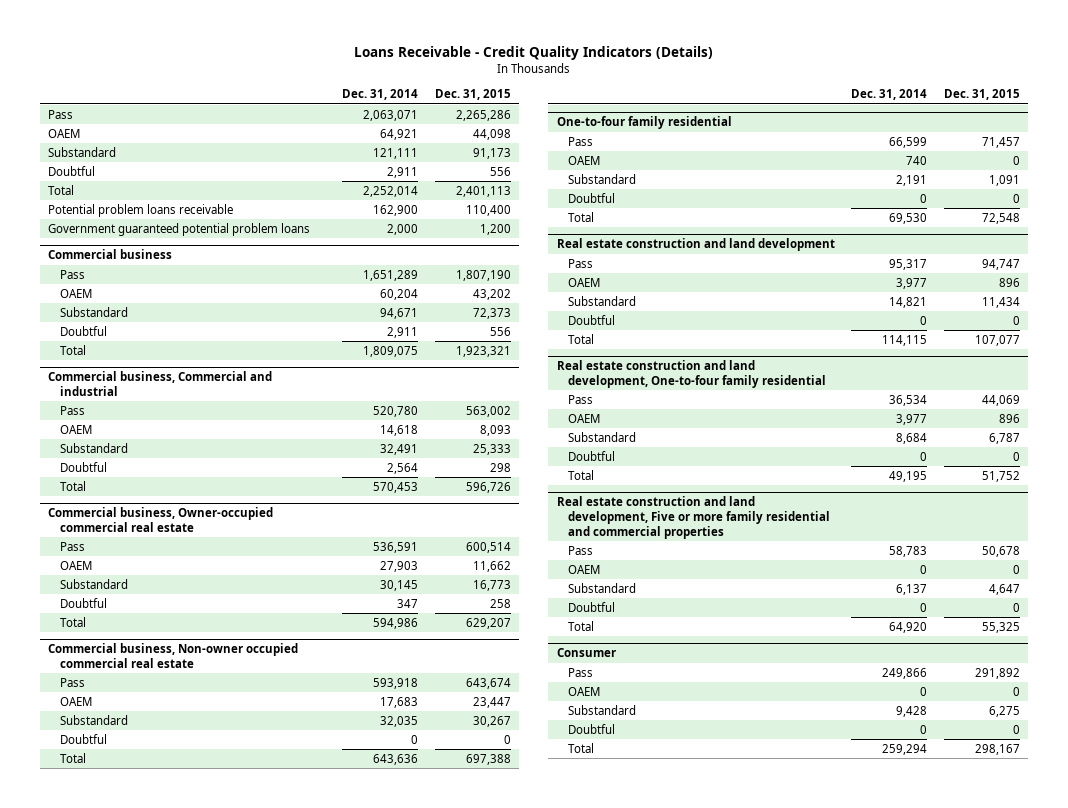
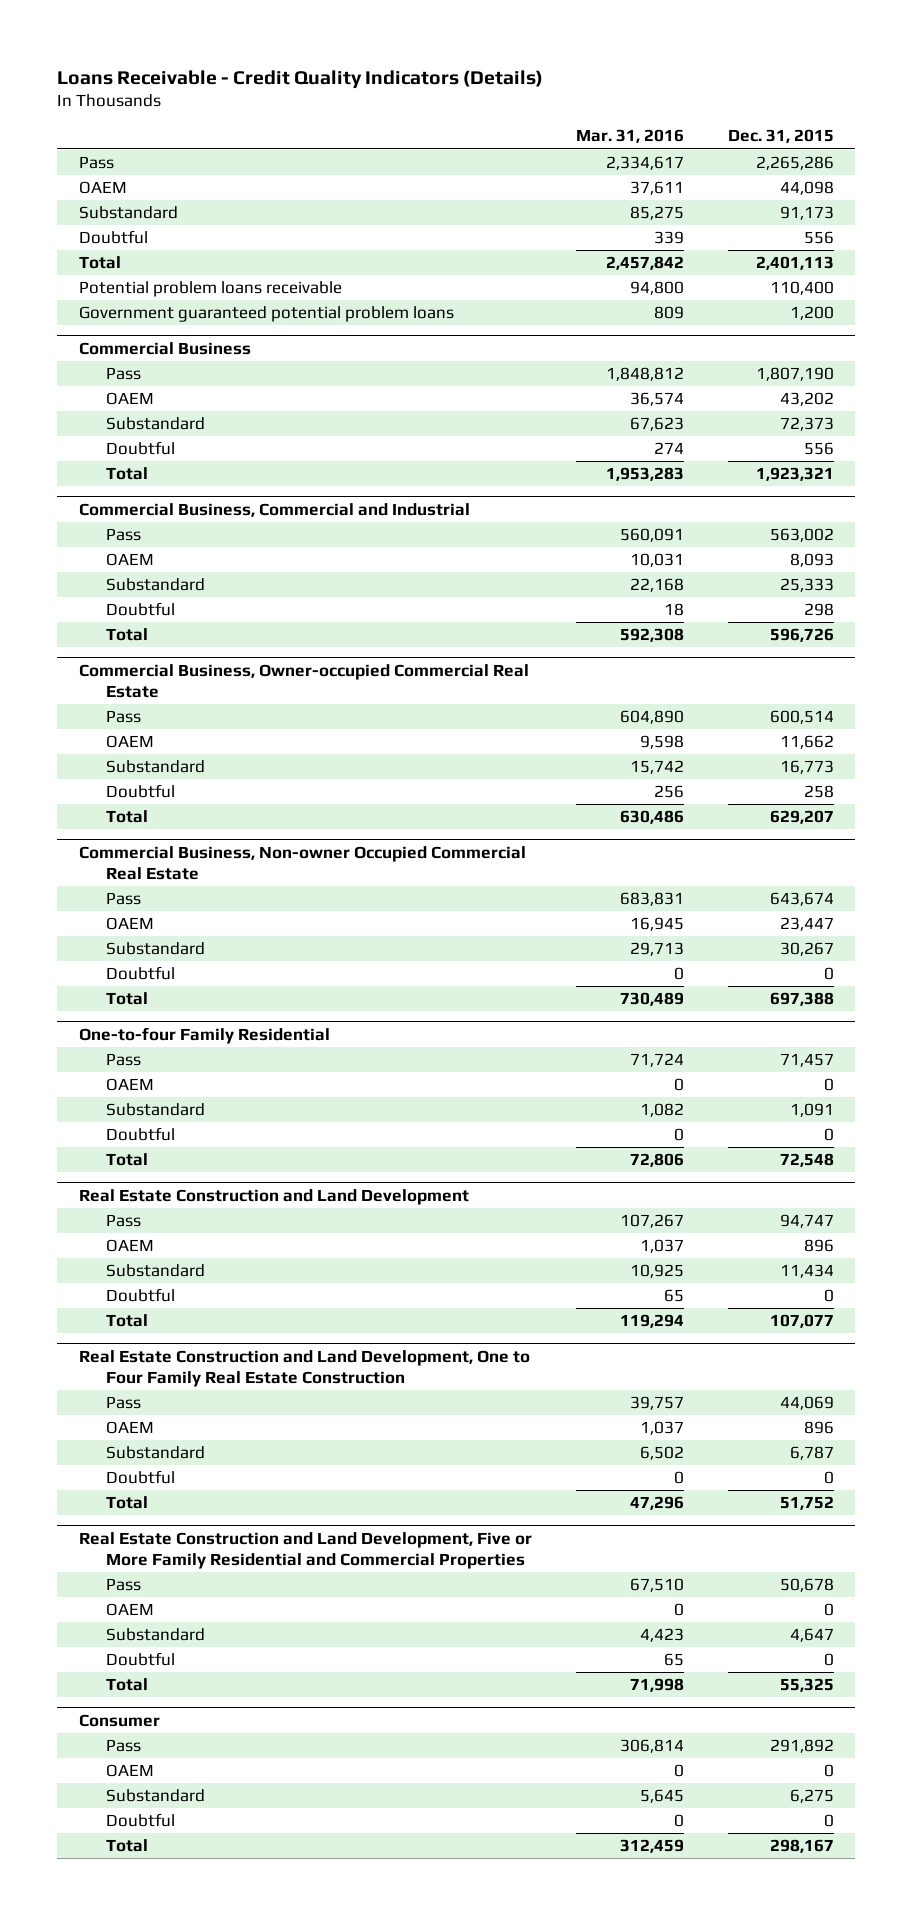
- | Dec. 31, 2014 | Dec. 31, 2015
+ | Mar. 31, 2016 | Dec. 31, 2015
- Commercial business
+ Commercial Business
- Commercial business, Commercial and industrial
+ Commercial Business, Commercial and Industrial
- Commercial business, Owner-occupied commercial real estate
+ Commercial Business, Owner-occupied Commercial Real Estate
- Commercial business, Non-owner occupied commercial real estate
+ Commercial Business, Non-owner Occupied Commercial Real Estate
- One-to-four family residential
+ One-to-four Family Residential
- Real estate construction and land development
+ Real Estate Construction and Land Development
- Real estate construction and land development, One-to-four family residential
+ Real Estate Construction and Land Development, One to Four Family Real Estate Construction
- Real estate construction and land development, Five or more family residential and commercial properties
+ Real Estate Construction and Land Development, Five or More Family Residential and Commercial Properties

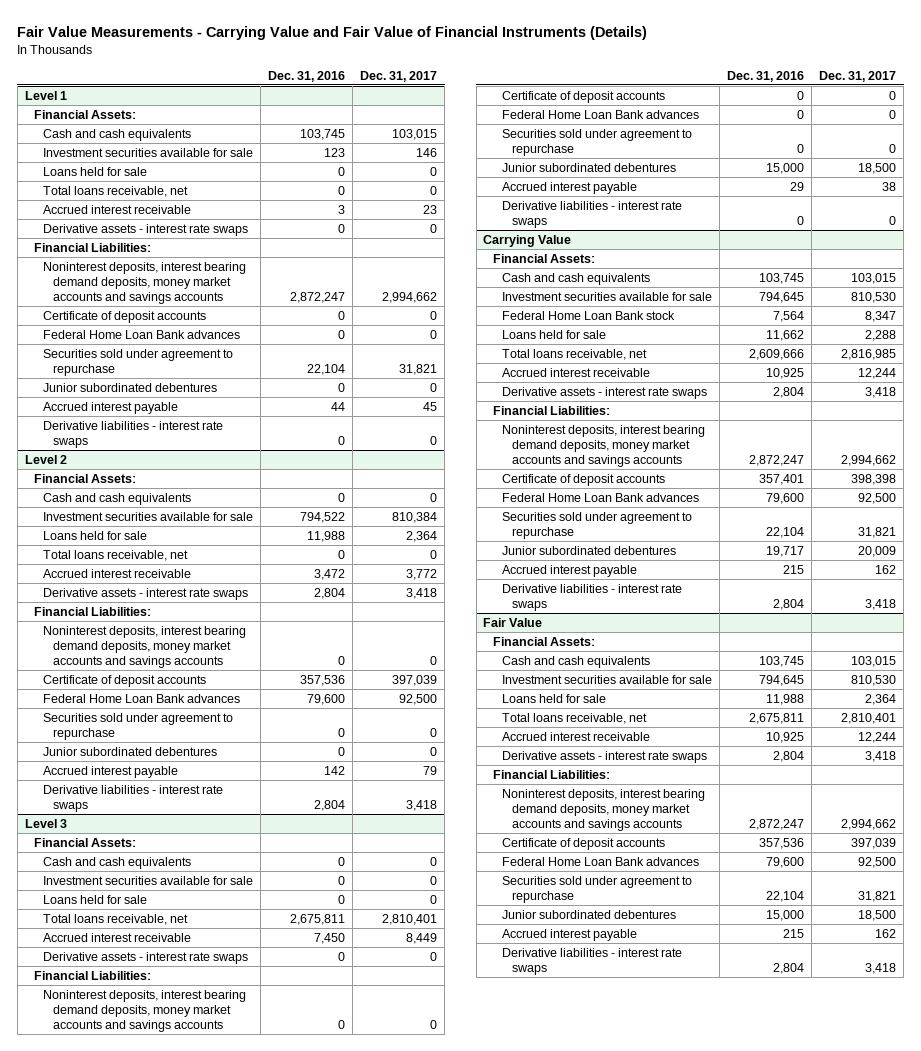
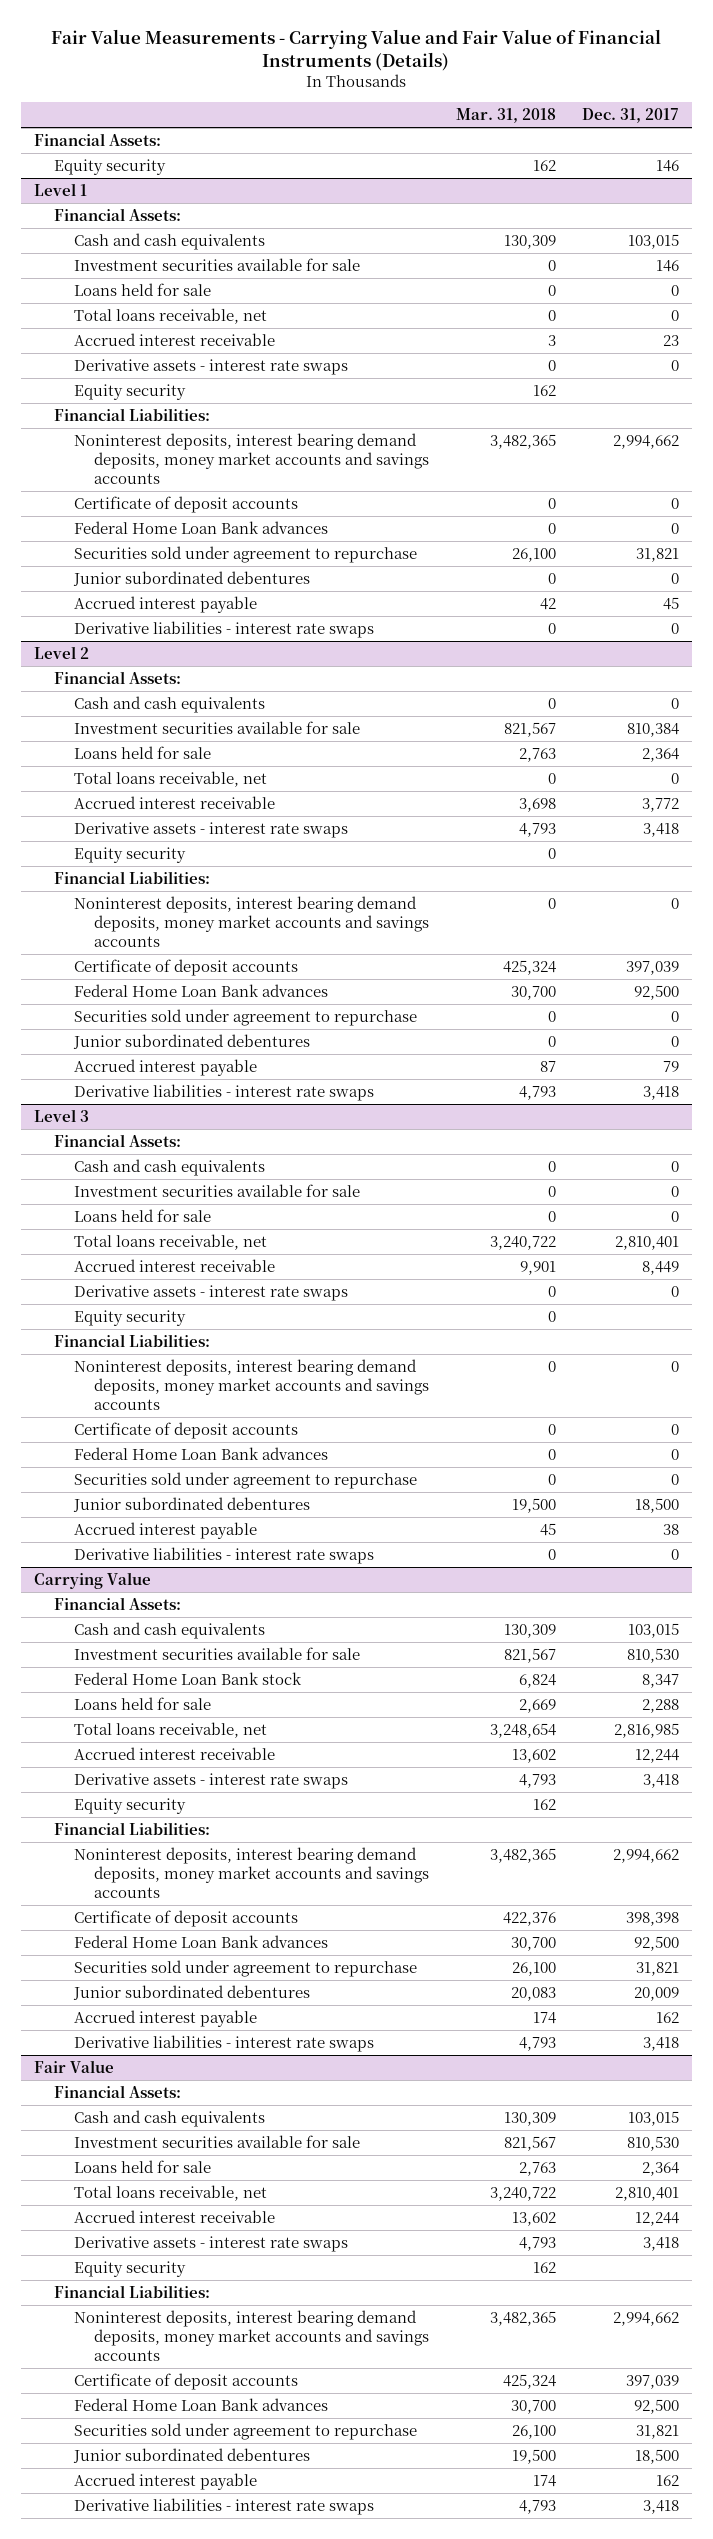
- | Dec. 31, 2016 | Dec. 31, 2017
+ | Mar. 31, 2018 | Dec. 31, 2017
+ Financial Assets:
+ Equity security | 162 | 146
@ Level 1
+ Equity security | 162 |
@ Level 2
+ Equity security | 0 |
@ Level 3
+ Equity security | 0 |
@ Carrying Value
+ Equity security | 162 |
@ Fair Value
+ Equity security | 162 |

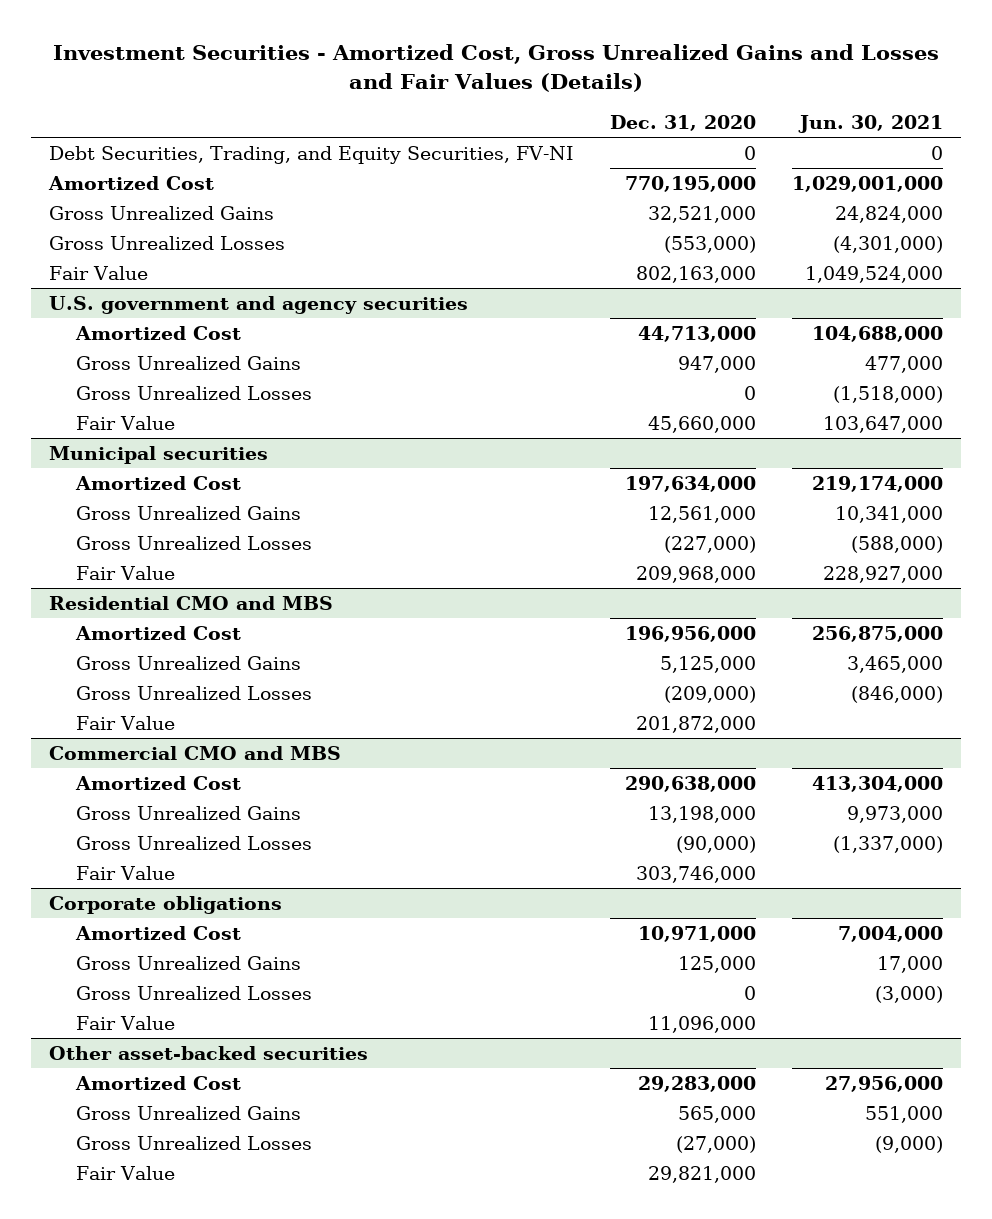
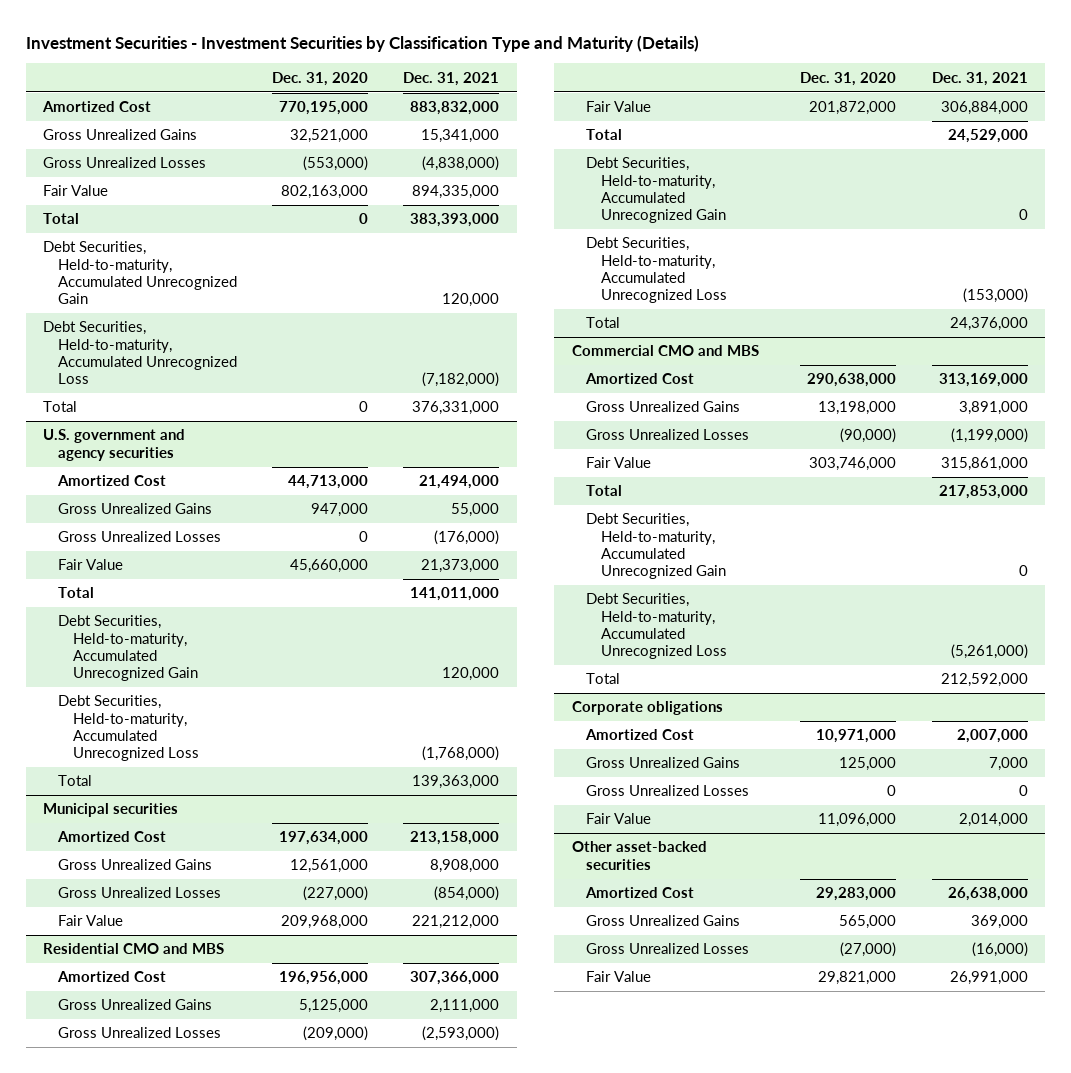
- Investment Securities - Amortized Cost, Gross Unrealized Gains and Losses and Fair Values (Details)
+ Investment Securities - Investment Securities by Classification Type and Maturity (Details)
- | Dec. 31, 2020 | Jun. 30, 2021
+ | Dec. 31, 2020 | Dec. 31, 2021
- Debt Securities, Trading, and Equity Securities, FV-NI | 0 | 0
+ Total | 0 | 383,393,000
+ Debt Securities, Held-to-maturity, Accumulated Unrecognized Gain | | 120,000
+ Debt Securities, Held-to-maturity, Accumulated Unrecognized Loss | | (7,182,000)
+ Total | 0 | 376,331,000
@ U.S. government and agency securities
+ Total | | 141,011,000
+ Debt Securities, Held-to-maturity, Accumulated Unrecognized Gain | | 120,000
+ Debt Securities, Held-to-maturity, Accumulated Unrecognized Loss | | (1,768,000)
+ Total | | 139,363,000
@ Residential CMO and MBS
+ Total | | 24,529,000
+ Debt Securities, Held-to-maturity, Accumulated Unrecognized Gain | | 0
+ Debt Securities, Held-to-maturity, Accumulated Unrecognized Loss | | (153,000)
+ Total | | 24,376,000
@ Commercial CMO and MBS
+ Total | | 217,853,000
+ Debt Securities, Held-to-maturity, Accumulated Unrecognized Gain | | 0
+ Debt Securities, Held-to-maturity, Accumulated Unrecognized Loss | | (5,261,000)
+ Total | | 212,592,000

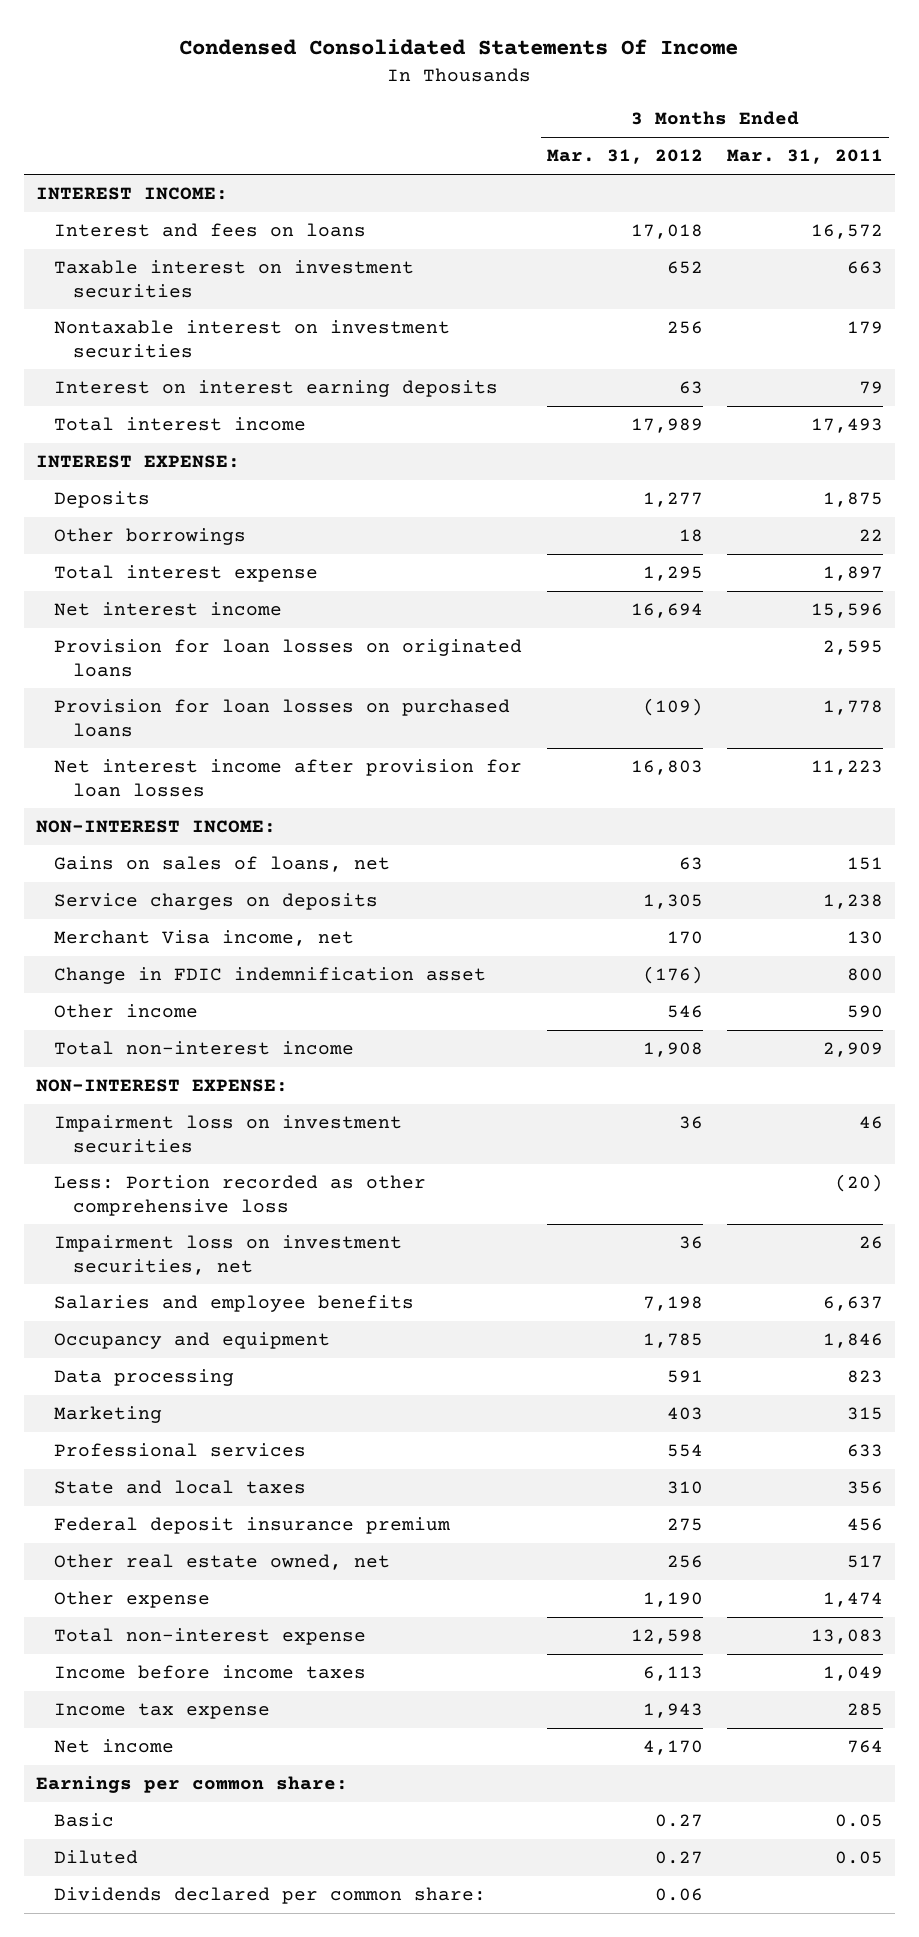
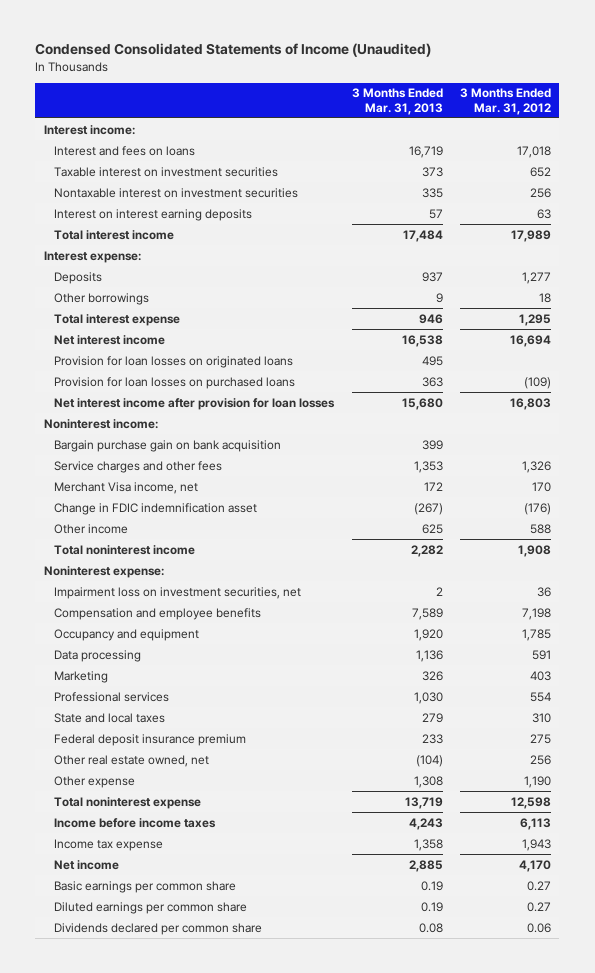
- Condensed Consolidated Statements Of Income
+ Condensed Consolidated Statements of Income (Unaudited)
- | 3 Months Ended Mar. 31, 2012 | 3 Months Ended Mar. 31, 2011
+ | 3 Months Ended Mar. 31, 2013 | 3 Months Ended Mar. 31, 2012
- INTEREST INCOME:
+ Interest income:
- INTEREST EXPENSE:
+ Interest expense:
- NON-INTEREST INCOME:
- Gains on sales of loans, net | 63 | 151
- Service charges on deposits | 1,305 | 1,238
+ Noninterest income:
+ Bargain purchase gain on bank acquisition | 399 |
+ Service charges and other fees | 1,353 | 1,326
- Other income | 546 | 590
- Total non-interest income | 1,908 | 2,909
- NON-INTEREST EXPENSE:
- Impairment loss on investment securities | 36 | 46
- Less: Portion recorded as other comprehensive loss | | (20)
+ Other income | 625 | 588
+ Total noninterest income | 2,282 | 1,908
+ Noninterest expense:
- Salaries and employee benefits | 7,198 | 6,637
+ Compensation and employee benefits | 7,589 | 7,198
- Total non-interest expense | 12,598 | 13,083
+ Total noninterest expense | 13,719 | 12,598
- Earnings per common share:
- Basic | 0.27 | 0.05
- Diluted | 0.27 | 0.05
- Dividends declared per common share: | 0.06 |
+ Basic earnings per common share | 0.19 | 0.27
+ Diluted earnings per common share | 0.19 | 0.27
+ Dividends declared per common share | 0.08 | 0.06

